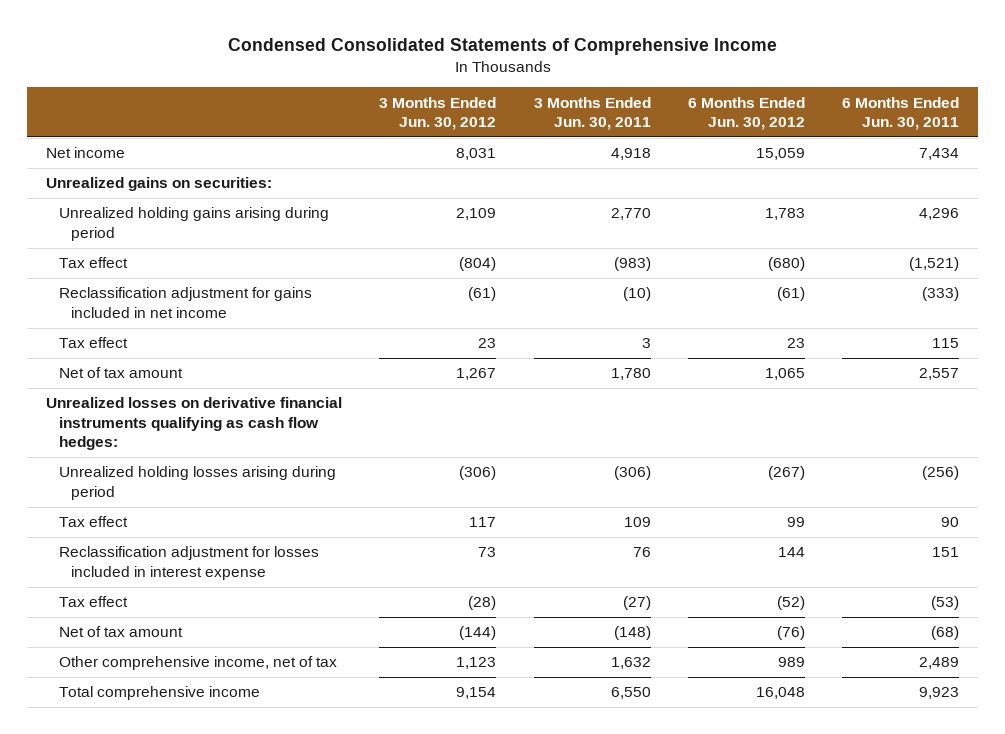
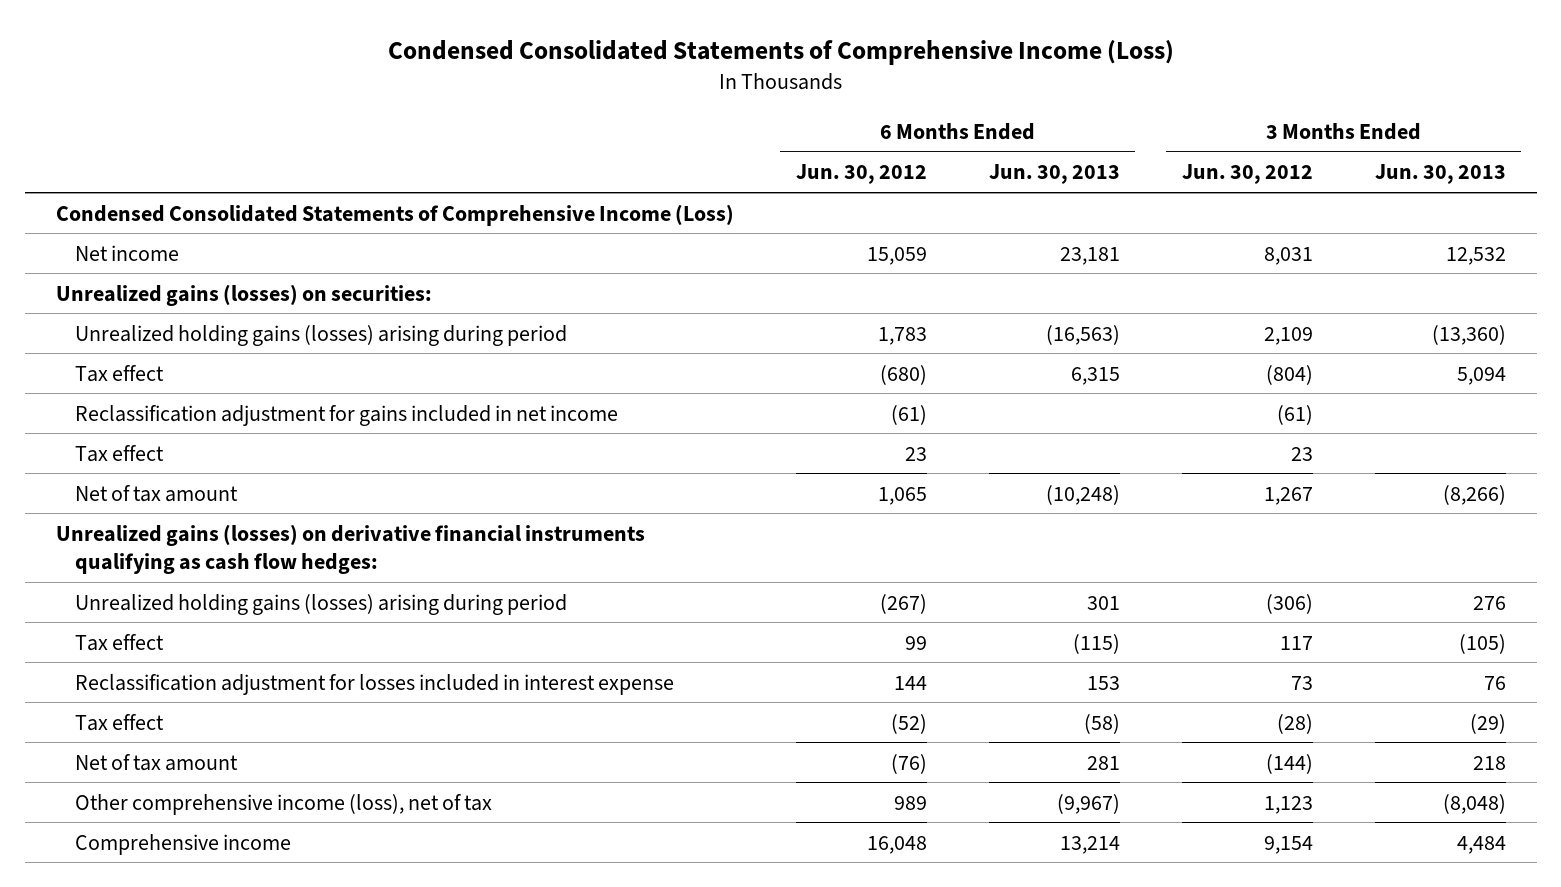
- Condensed Consolidated Statements of Comprehensive Income
+ Condensed Consolidated Statements of Comprehensive Income (Loss)
- | 3 Months Ended Jun. 30, 2012 | 3 Months Ended Jun. 30, 2011 | 6 Months Ended Jun. 30, 2012 | 6 Months Ended Jun. 30, 2011
+ | 6 Months Ended Jun. 30, 2012 | 6 Months Ended Jun. 30, 2013 | 3 Months Ended Jun. 30, 2012 | 3 Months Ended Jun. 30, 2013
+ Condensed Consolidated Statements of Comprehensive Income (Loss)
- Unrealized gains on securities:
- Unrealized holding gains arising during period | 2,109 | 2,770 | 1,783 | 4,296
+ Unrealized gains (losses) on securities:
+ Unrealized holding gains (losses) arising during period | 1,783 | (16,563) | 2,109 | (13,360)
- Unrealized losses on derivative financial instruments qualifying as cash flow hedges:
- Unrealized holding losses arising during period | (306) | (306) | (267) | (256)
+ Unrealized gains (losses) on derivative financial instruments qualifying as cash flow hedges:
+ Unrealized holding gains (losses) arising during period | (267) | 301 | (306) | 276
- Other comprehensive income, net of tax | 1,123 | 1,632 | 989 | 2,489
- Total comprehensive income | 9,154 | 6,550 | 16,048 | 9,923
+ Other comprehensive income (loss), net of tax | 989 | (9,967) | 1,123 | (8,048)
+ Comprehensive income | 16,048 | 13,214 | 9,154 | 4,484

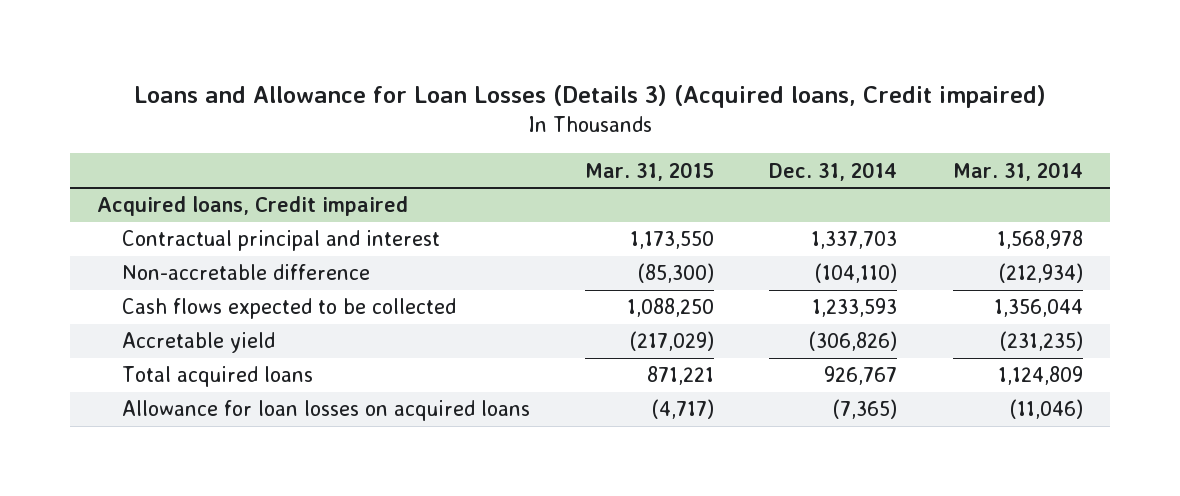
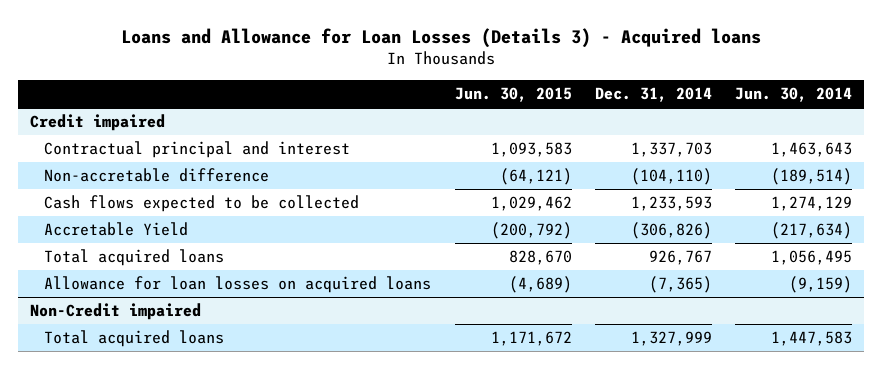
- Loans and Allowance for Loan Losses (Details 3) (Acquired loans, Credit impaired)
+ Loans and Allowance for Loan Losses (Details 3) - Acquired loans
- | Mar. 31, 2015 | Dec. 31, 2014 | Mar. 31, 2014
+ | Jun. 30, 2015 | Dec. 31, 2014 | Jun. 30, 2014
- Acquired loans, Credit impaired
+ Credit impaired
- Accretable yield | (217,029) | (306,826) | (231,235)
+ Accretable Yield | (200,792) | (306,826) | (217,634)
+ Non-Credit impaired
+ Total acquired loans | 1,171,672 | 1,327,999 | 1,447,583

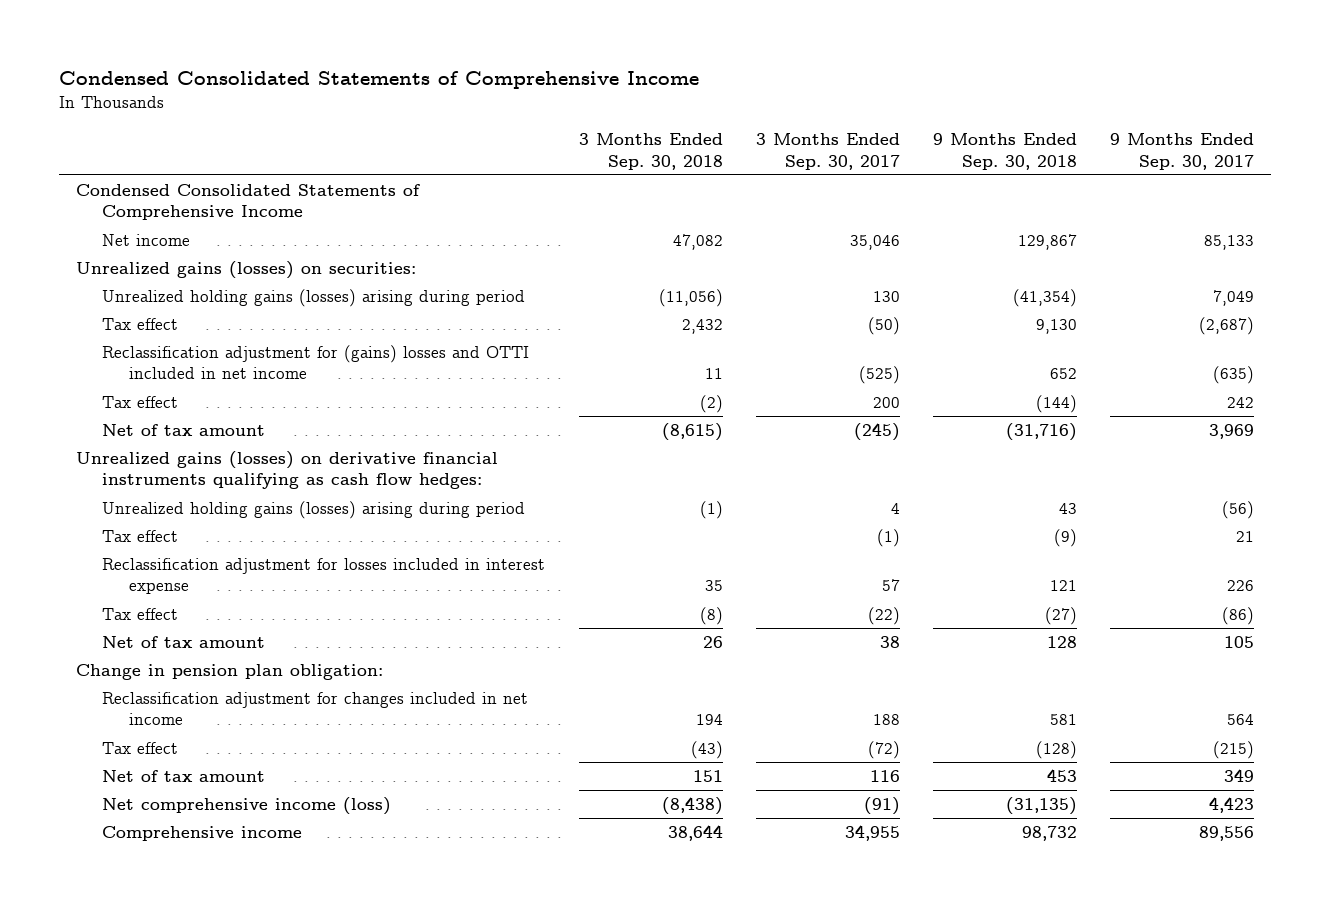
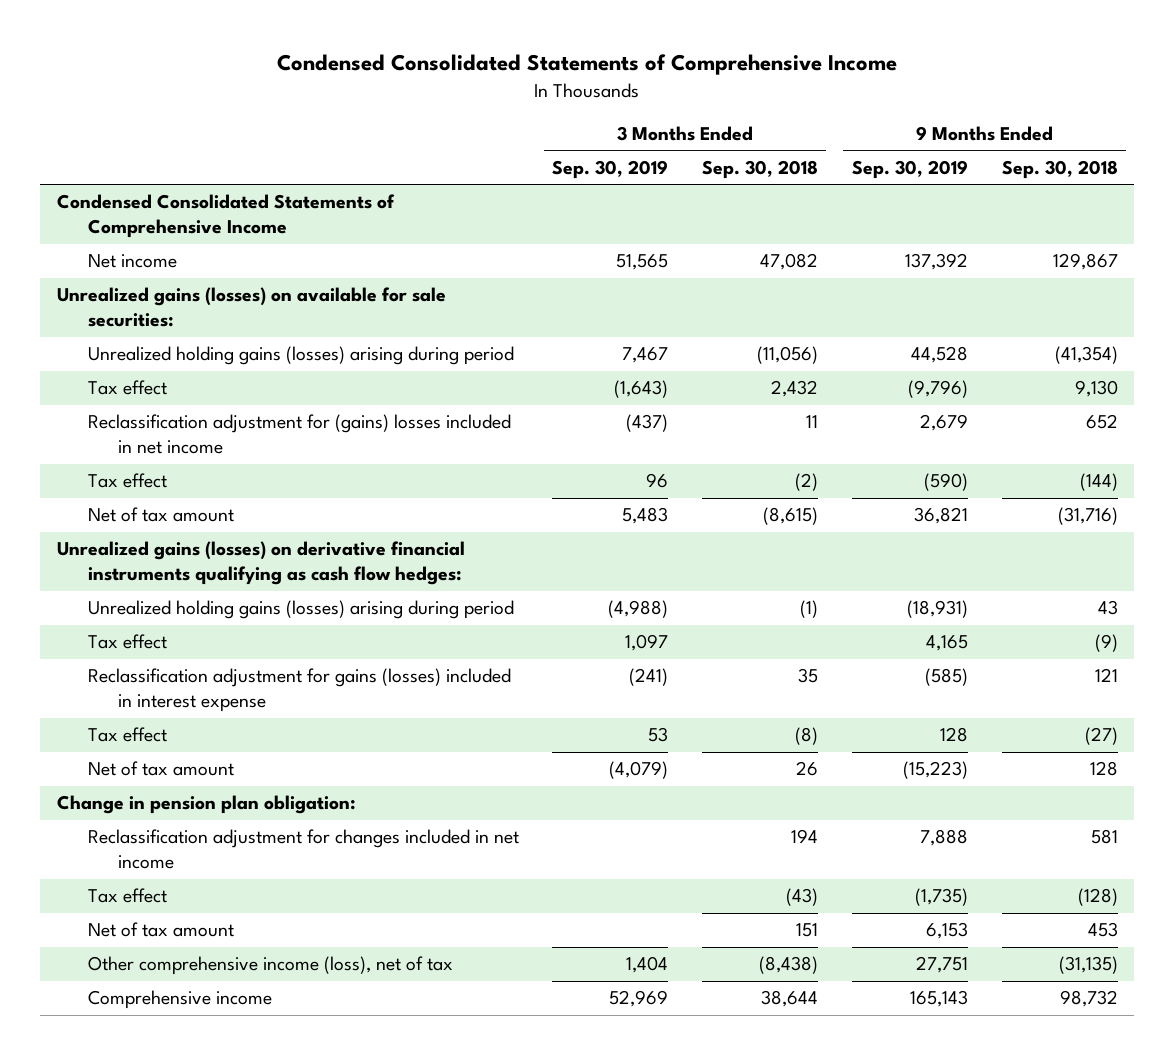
- | 3 Months Ended Sep. 30, 2018 | 3 Months Ended Sep. 30, 2017 | 9 Months Ended Sep. 30, 2018 | 9 Months Ended Sep. 30, 2017
+ | 3 Months Ended Sep. 30, 2019 | 3 Months Ended Sep. 30, 2018 | 9 Months Ended Sep. 30, 2019 | 9 Months Ended Sep. 30, 2018
- Unrealized gains (losses) on securities:
+ Unrealized gains (losses) on available for sale securities:
- Reclassification adjustment for (gains) losses and OTTI included in net income | 11 | (525) | 652 | (635)
+ Reclassification adjustment for (gains) losses included in net income | (437) | 11 | 2,679 | 652
- Reclassification adjustment for losses included in interest expense | 35 | 57 | 121 | 226
+ Reclassification adjustment for gains (losses) included in interest expense | (241) | 35 | (585) | 121
- Net comprehensive income (loss) | (8,438) | (91) | (31,135) | 4,423
+ Other comprehensive income (loss), net of tax | 1,404 | (8,438) | 27,751 | (31,135)

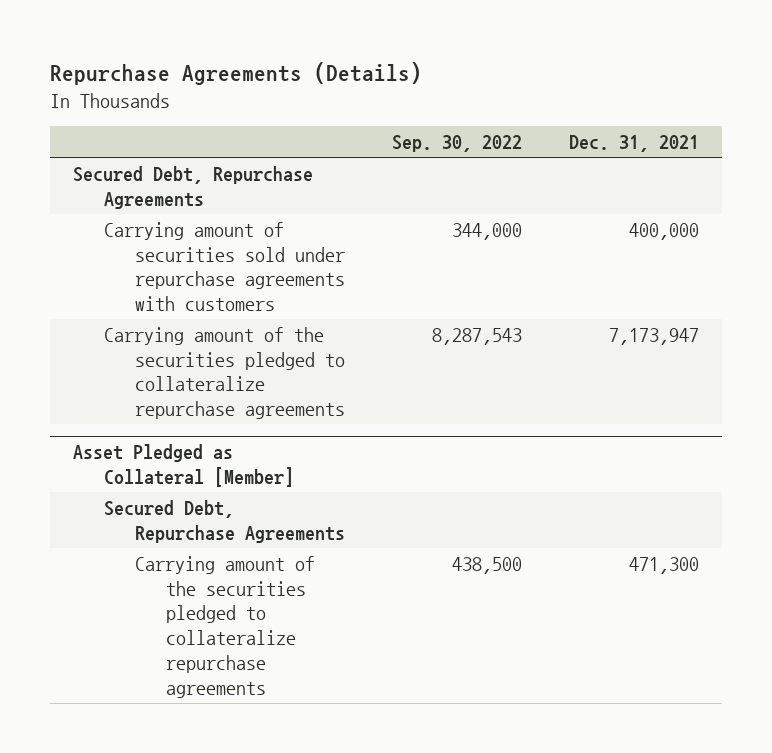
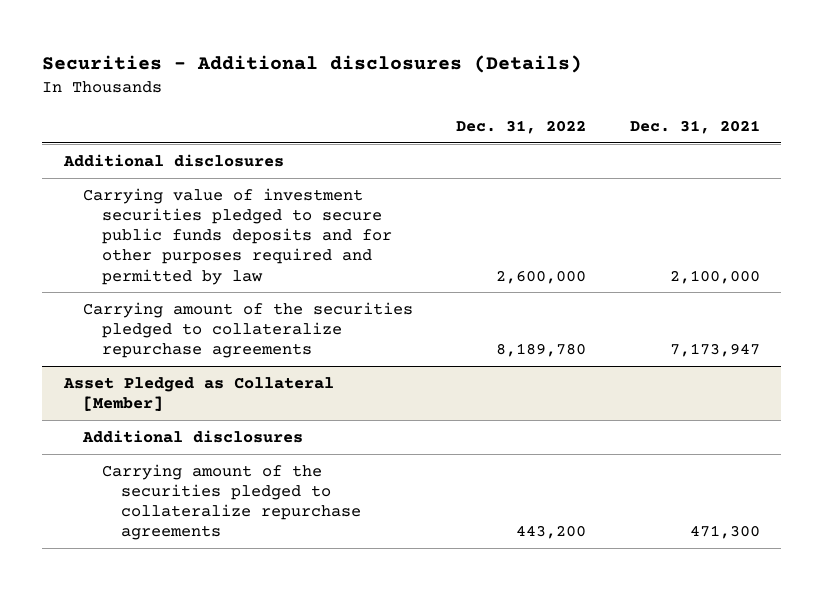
- Repurchase Agreements (Details)
+ Securities - Additional disclosures (Details)
- | Sep. 30, 2022 | Dec. 31, 2021
+ | Dec. 31, 2022 | Dec. 31, 2021
- Secured Debt, Repurchase Agreements
- Carrying amount of securities sold under repurchase agreements with customers | 344,000 | 400,000
+ Additional disclosures
+ Carrying value of investment securities pledged to secure public funds deposits and for other purposes required and permitted by law | 2,600,000 | 2,100,000
@ Asset Pledged as Collateral [Member]
- Secured Debt, Repurchase Agreements
+ Additional disclosures

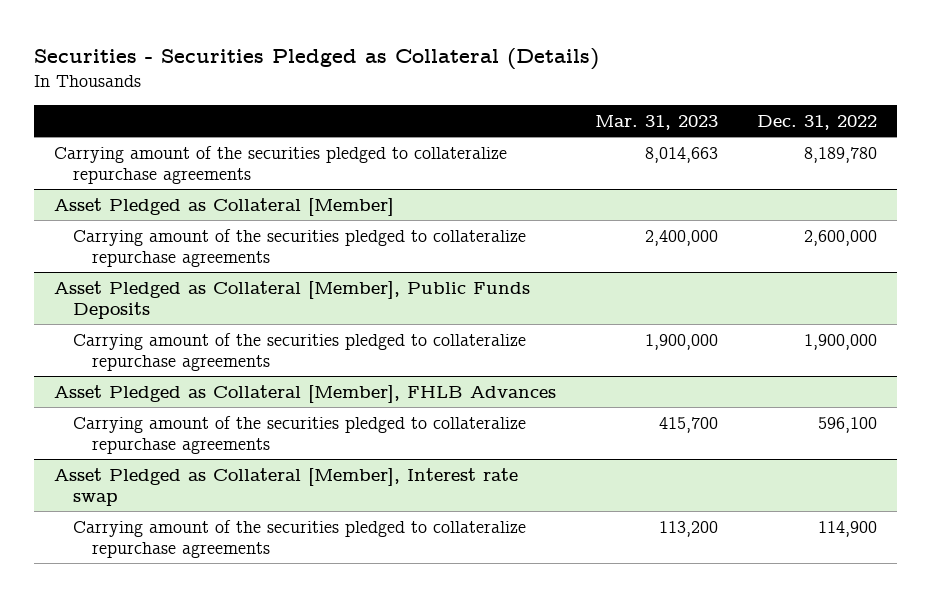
- Securities - Additional disclosures (Details)
+ Securities - Securities Pledged as Collateral (Details)
- | Dec. 31, 2022 | Dec. 31, 2021
+ | Mar. 31, 2023 | Dec. 31, 2022
- Additional disclosures
- Carrying value of investment securities pledged to secure public funds deposits and for other purposes required and permitted by law | 2,600,000 | 2,100,000
@ Asset Pledged as Collateral [Member]
- Additional disclosures
- Carrying amount of the securities pledged to collateralize repurchase agreements | 443,200 | 471,300
+ Carrying amount of the securities pledged to collateralize repurchase agreements | 2,400,000 | 2,600,000
+ Asset Pledged as Collateral [Member], Public Funds Deposits
+ Carrying amount of the securities pledged to collateralize repurchase agreements | 1,900,000 | 1,900,000
+ Asset Pledged as Collateral [Member], FHLB Advances
+ Carrying amount of the securities pledged to collateralize repurchase agreements | 415,700 | 596,100
+ Asset Pledged as Collateral [Member], Interest rate swap
+ Carrying amount of the securities pledged to collateralize repurchase agreements | 113,200 | 114,900

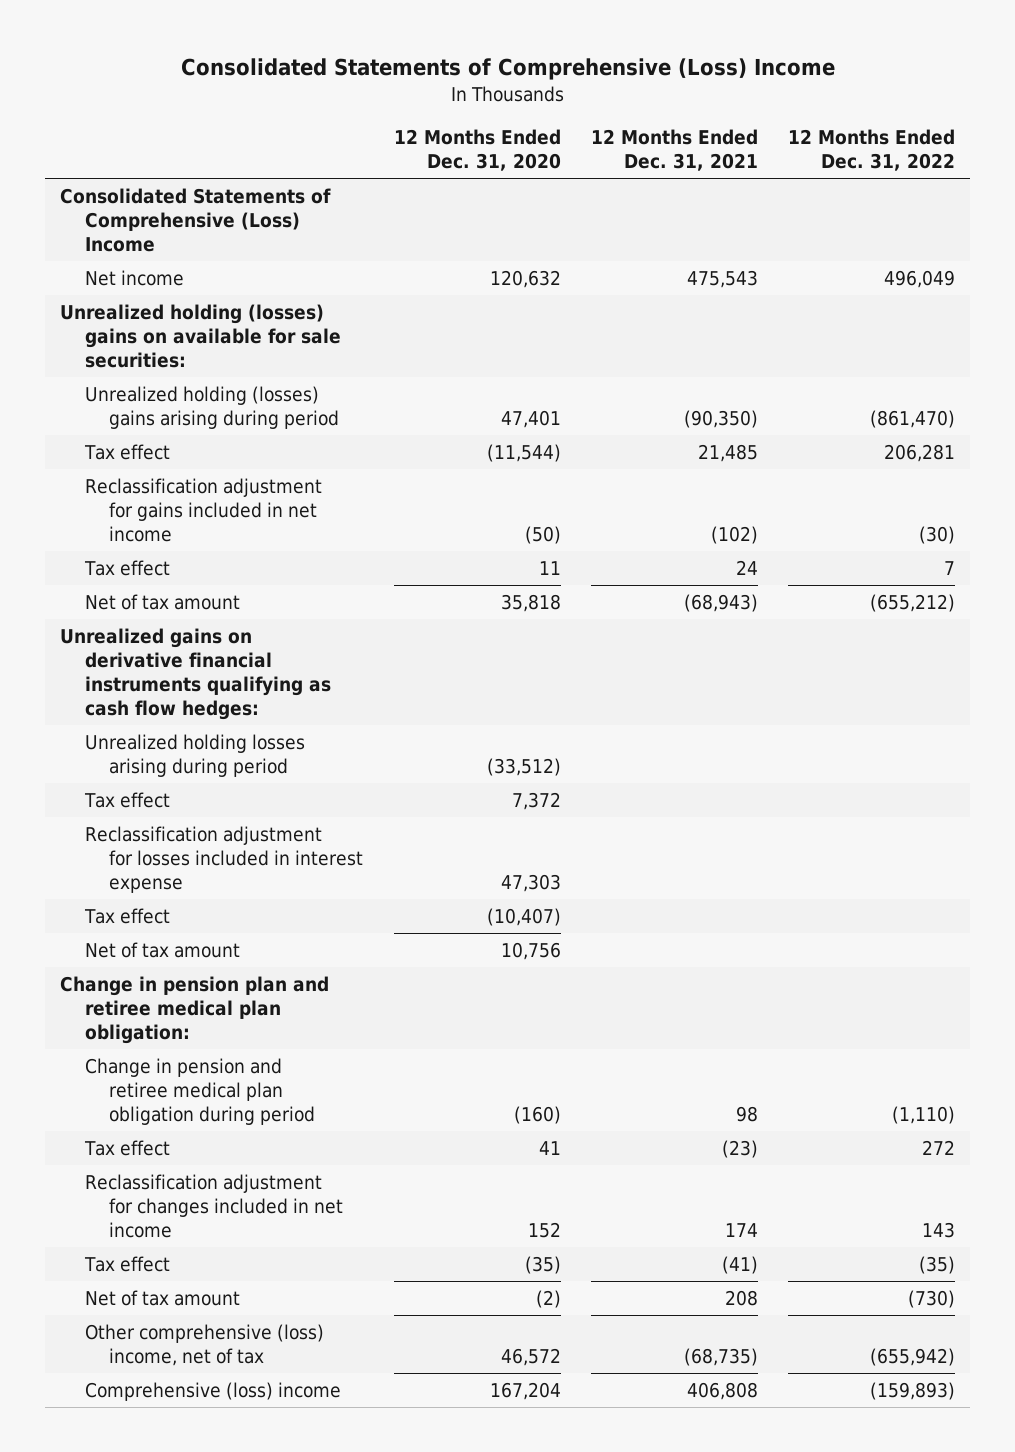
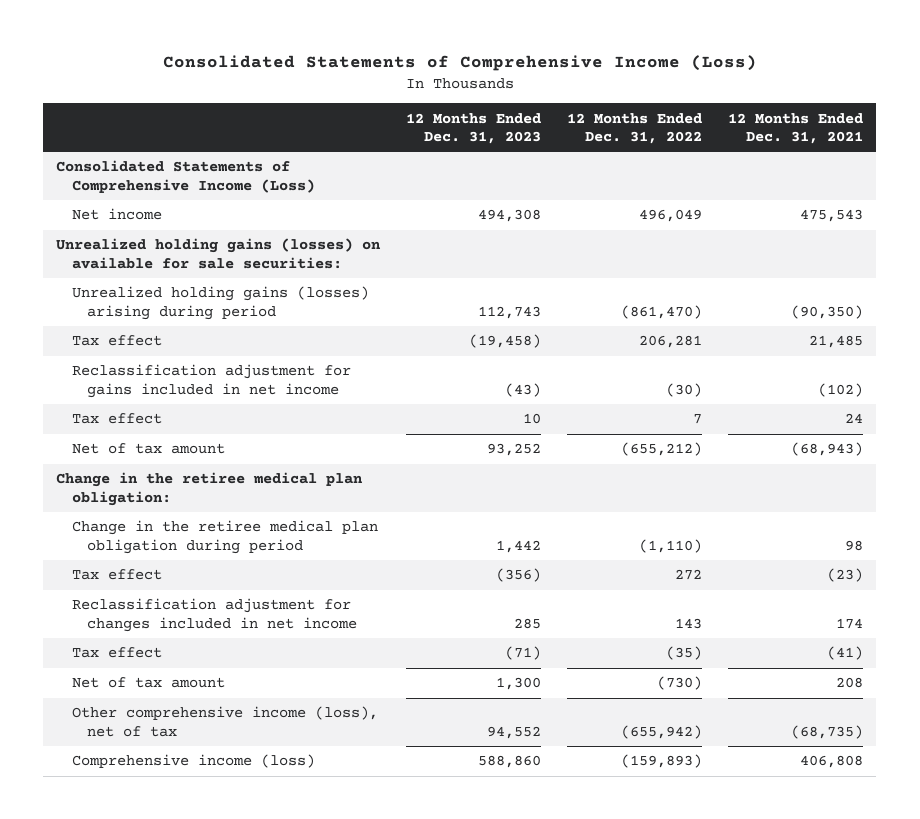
- Consolidated Statements of Comprehensive (Loss) Income
+ Consolidated Statements of Comprehensive Income (Loss)
- | 12 Months Ended Dec. 31, 2020 | 12 Months Ended Dec. 31, 2021 | 12 Months Ended Dec. 31, 2022
+ | 12 Months Ended Dec. 31, 2023 | 12 Months Ended Dec. 31, 2022 | 12 Months Ended Dec. 31, 2021
- Consolidated Statements of Comprehensive (Loss) Income
+ Consolidated Statements of Comprehensive Income (Loss)
- Unrealized holding (losses) gains on available for sale securities:
- Unrealized holding (losses) gains arising during period | 47,401 | (90,350) | (861,470)
+ Unrealized holding gains (losses) on available for sale securities:
+ Unrealized holding gains (losses) arising during period | 112,743 | (861,470) | (90,350)
- Unrealized gains on derivative financial instruments qualifying as cash flow hedges:
- Unrealized holding losses arising during period | (33,512) | |
- Tax effect | 7,372 | |
- Reclassification adjustment for losses included in interest expense | 47,303 | |
- Tax effect | (10,407) | |
- Net of tax amount | 10,756 | |
- Change in pension plan and retiree medical plan obligation:
- Change in pension and retiree medical plan obligation during period | (160) | 98 | (1,110)
+ Change in the retiree medical plan obligation:
+ Change in the retiree medical plan obligation during period | 1,442 | (1,110) | 98
- Other comprehensive (loss) income, net of tax | 46,572 | (68,735) | (655,942)
- Comprehensive (loss) income | 167,204 | 406,808 | (159,893)
+ Other comprehensive income (loss), net of tax | 94,552 | (655,942) | (68,735)
+ Comprehensive income (loss) | 588,860 | (159,893) | 406,808

